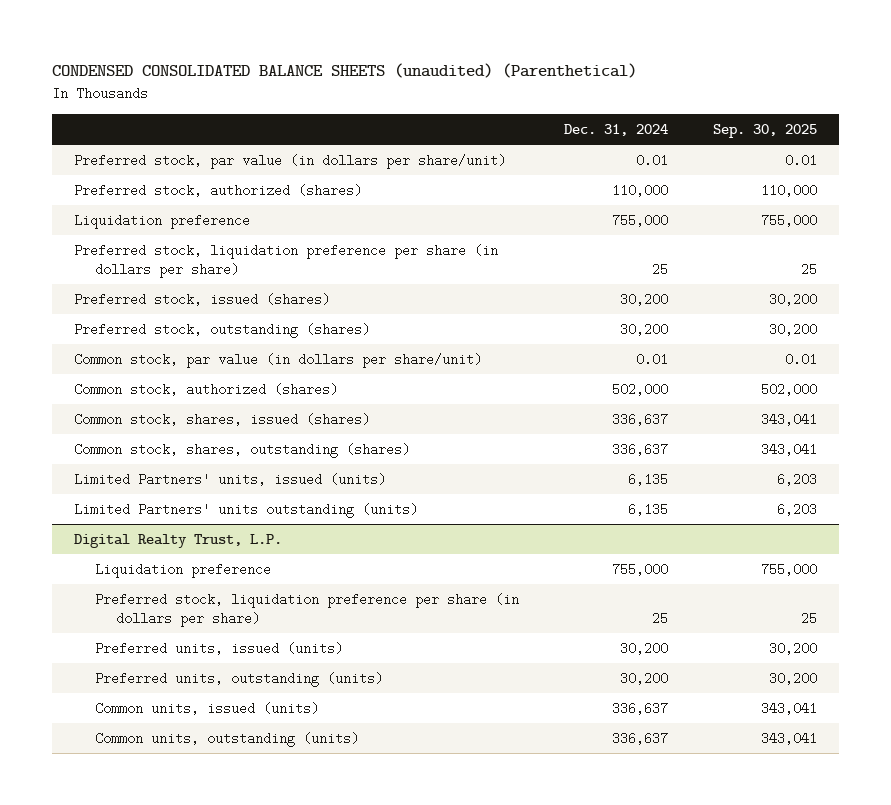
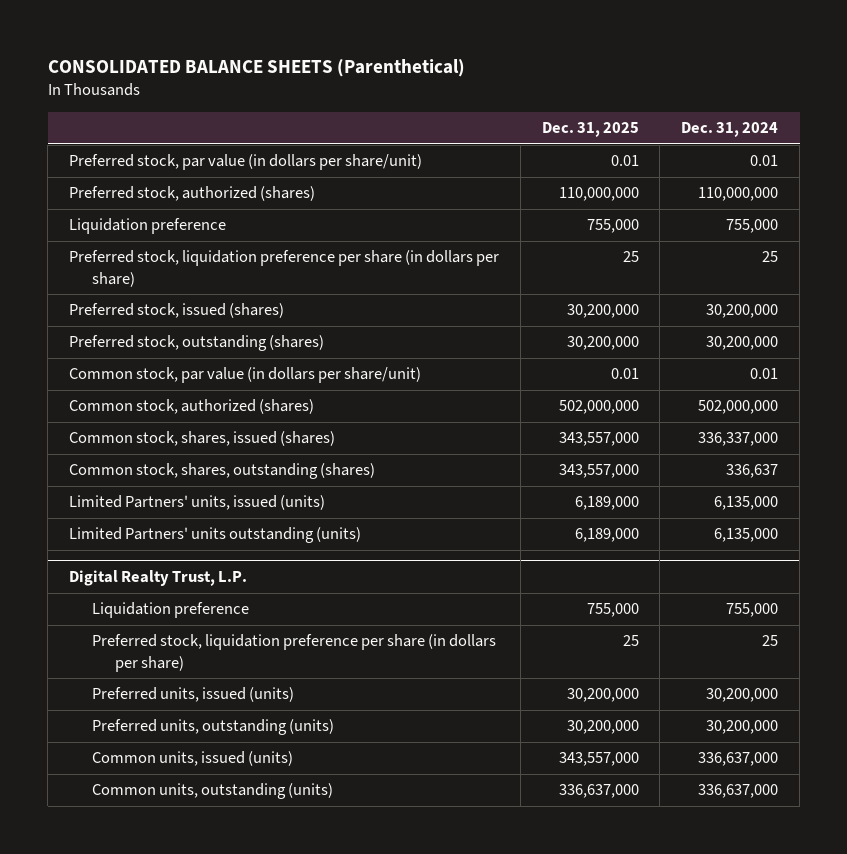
- CONDENSED CONSOLIDATED BALANCE SHEETS (unaudited) (Parenthetical)
+ CONSOLIDATED BALANCE SHEETS (Parenthetical)
- | Dec. 31, 2024 | Sep. 30, 2025
+ | Dec. 31, 2025 | Dec. 31, 2024
- Preferred stock, authorized (shares) | 110,000 | 110,000
+ Preferred stock, authorized (shares) | 110,000,000 | 110,000,000
- Preferred stock, issued (shares) | 30,200 | 30,200
- Preferred stock, outstanding (shares) | 30,200 | 30,200
+ Preferred stock, issued (shares) | 30,200,000 | 30,200,000
+ Preferred stock, outstanding (shares) | 30,200,000 | 30,200,000
- Common stock, authorized (shares) | 502,000 | 502,000
- Common stock, shares, issued (shares) | 336,637 | 343,041
+ Common stock, authorized (shares) | 502,000,000 | 502,000,000
+ Common stock, shares, issued (shares) | 343,557,000 | 336,337,000
- Limited Partners' units, issued (units) | 6,135 | 6,203
- Limited Partners' units outstanding (units) | 6,135 | 6,203
+ Limited Partners' units, issued (units) | 6,189,000 | 6,135,000
+ Limited Partners' units outstanding (units) | 6,189,000 | 6,135,000
@ Digital Realty Trust, L.P.
- Preferred units, issued (units) | 30,200 | 30,200
- Preferred units, outstanding (units) | 30,200 | 30,200
- Common units, issued (units) | 336,637 | 343,041
- Common units, outstanding (units) | 336,637 | 343,041
+ Preferred units, issued (units) | 30,200,000 | 30,200,000
+ Preferred units, outstanding (units) | 30,200,000 | 30,200,000
+ Common units, issued (units) | 343,557,000 | 336,637,000
+ Common units, outstanding (units) | 336,637,000 | 336,637,000

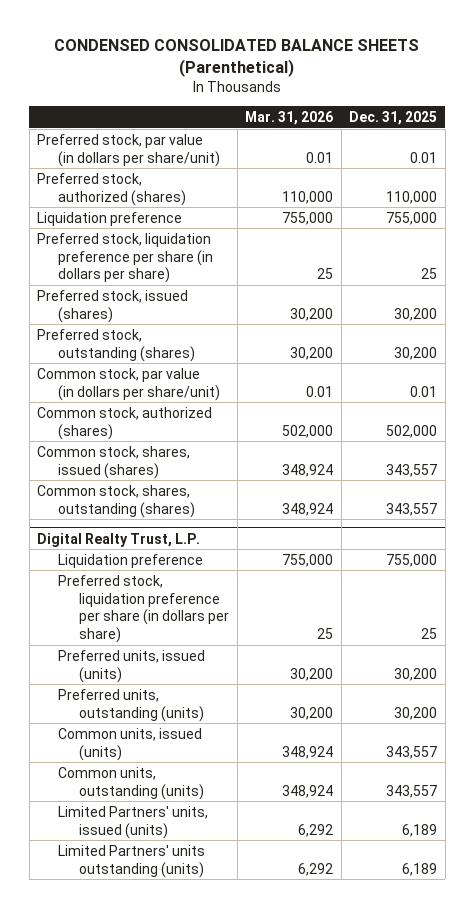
- CONSOLIDATED BALANCE SHEETS (Parenthetical)
+ CONDENSED CONSOLIDATED BALANCE SHEETS (Parenthetical)
- | Dec. 31, 2025 | Dec. 31, 2024
+ | Mar. 31, 2026 | Dec. 31, 2025
- Preferred stock, authorized (shares) | 110,000,000 | 110,000,000
+ Preferred stock, authorized (shares) | 110,000 | 110,000
- Preferred stock, issued (shares) | 30,200,000 | 30,200,000
- Preferred stock, outstanding (shares) | 30,200,000 | 30,200,000
+ Preferred stock, issued (shares) | 30,200 | 30,200
+ Preferred stock, outstanding (shares) | 30,200 | 30,200
- Common stock, authorized (shares) | 502,000,000 | 502,000,000
- Common stock, shares, issued (shares) | 343,557,000 | 336,337,000
- Common stock, shares, outstanding (shares) | 343,557,000 | 336,637
- Limited Partners' units, issued (units) | 6,189,000 | 6,135,000
- Limited Partners' units outstanding (units) | 6,189,000 | 6,135,000
+ Common stock, authorized (shares) | 502,000 | 502,000
+ Common stock, shares, issued (shares) | 348,924 | 343,557
+ Common stock, shares, outstanding (shares) | 348,924 | 343,557
@ Digital Realty Trust, L.P.
- Preferred units, issued (units) | 30,200,000 | 30,200,000
- Preferred units, outstanding (units) | 30,200,000 | 30,200,000
- Common units, issued (units) | 343,557,000 | 336,637,000
- Common units, outstanding (units) | 336,637,000 | 336,637,000
+ Preferred units, issued (units) | 30,200 | 30,200
+ Preferred units, outstanding (units) | 30,200 | 30,200
+ Common units, issued (units) | 348,924 | 343,557
+ Common units, outstanding (units) | 348,924 | 343,557
+ Limited Partners' units, issued (units) | 6,292 | 6,189
+ Limited Partners' units outstanding (units) | 6,292 | 6,189

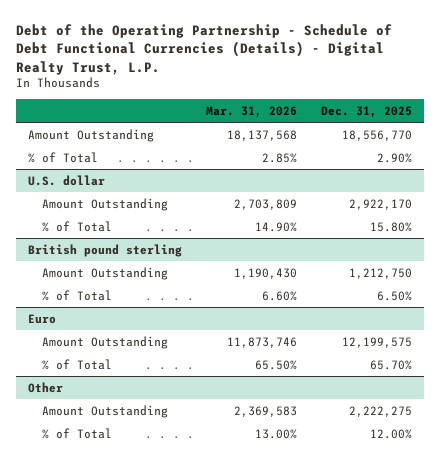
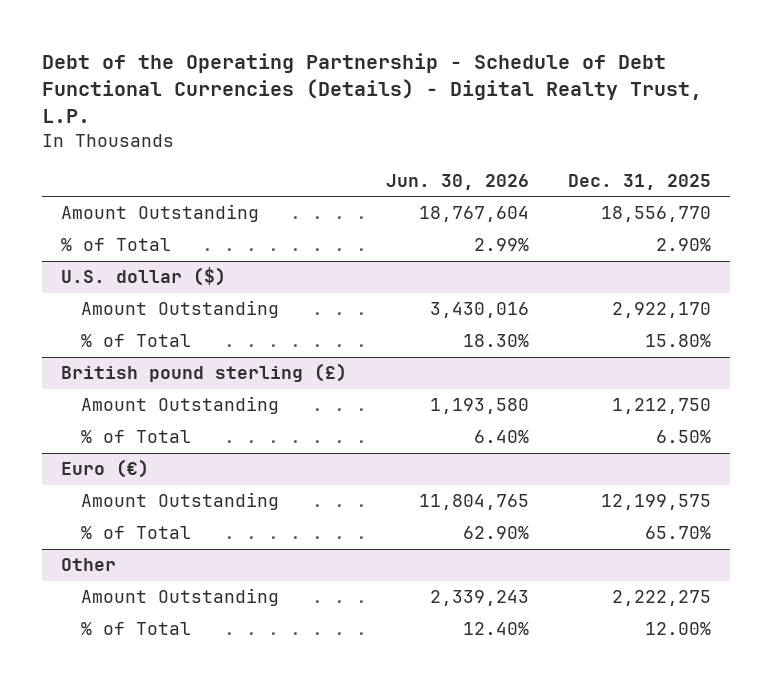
- | Mar. 31, 2026 | Dec. 31, 2025
+ | Jun. 30, 2026 | Dec. 31, 2025
- U.S. dollar
+ U.S. dollar ($)
- British pound sterling
+ British pound sterling (£)
- Euro
+ Euro (€)

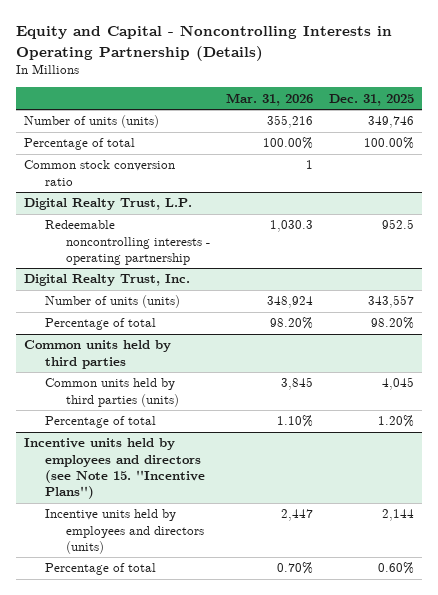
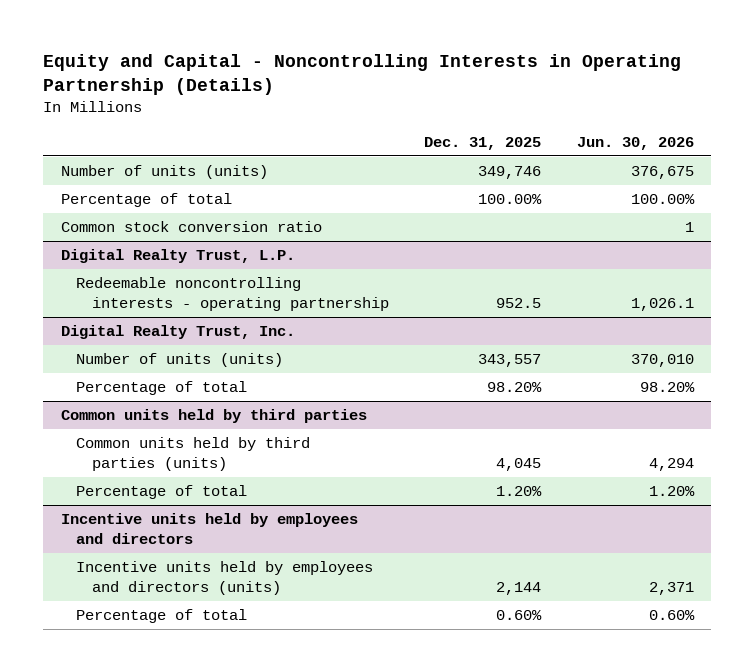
- | Mar. 31, 2026 | Dec. 31, 2025
+ | Dec. 31, 2025 | Jun. 30, 2026
- Incentive units held by employees and directors (see Note 15. ''Incentive Plans'')
+ Incentive units held by employees and directors

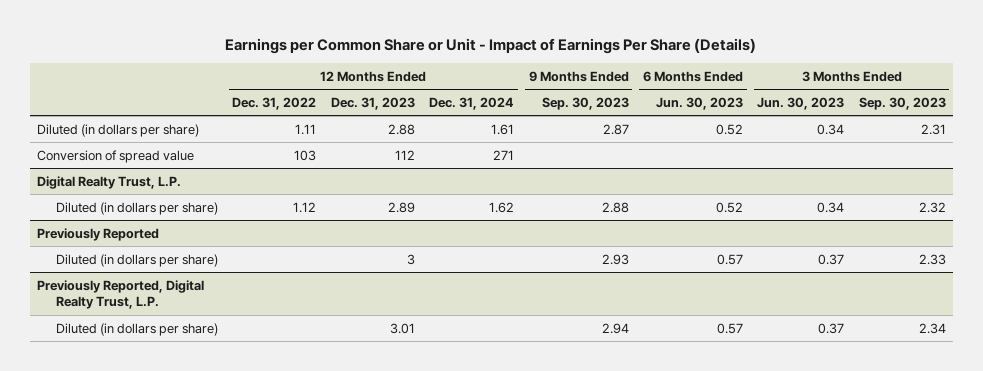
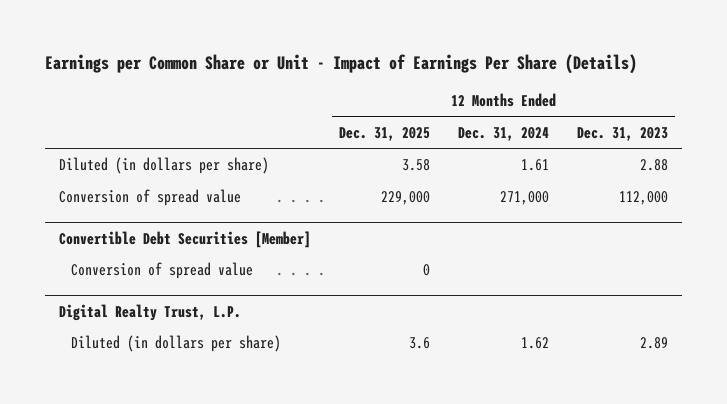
- | 12 Months Ended Dec. 31, 2022 | 12 Months Ended Dec. 31, 2023 | 12 Months Ended Dec. 31, 2024 | 9 Months Ended Sep. 30, 2023 | 6 Months Ended Jun. 30, 2023 | 3 Months Ended Jun. 30, 2023 | 3 Months Ended Sep. 30, 2023
+ | 12 Months Ended Dec. 31, 2025 | 12 Months Ended Dec. 31, 2024 | 12 Months Ended Dec. 31, 2023
- Conversion of spread value | 103 | 112 | 271 | | | |
+ Conversion of spread value | 229,000 | 271,000 | 112,000
+ Convertible Debt Securities [Member]
+ Conversion of spread value | 0 | |
- Previously Reported
- Diluted (in dollars per share) | | 3 | | 2.93 | 0.57 | 0.37 | 2.33
- Previously Reported, Digital Realty Trust, L.P.
- Diluted (in dollars per share) | | 3.01 | | 2.94 | 0.57 | 0.37 | 2.34

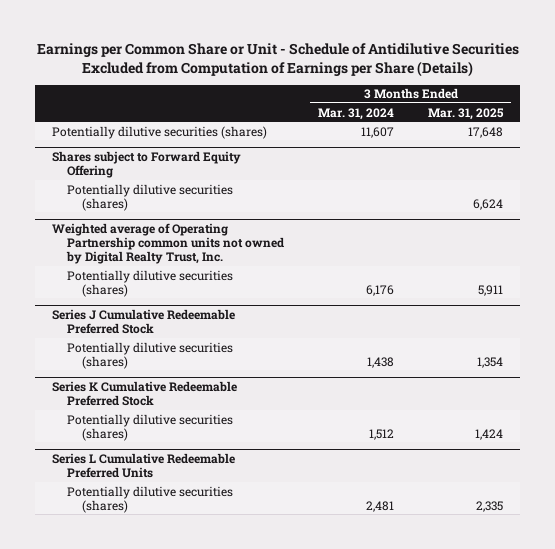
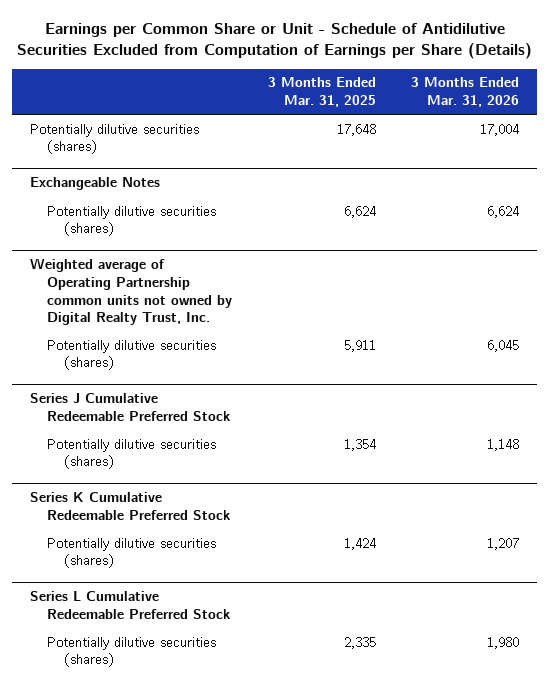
- | 3 Months Ended Mar. 31, 2024 | 3 Months Ended Mar. 31, 2025
+ | 3 Months Ended Mar. 31, 2025 | 3 Months Ended Mar. 31, 2026
- Shares subject to Forward Equity Offering
+ Exchangeable Notes
- Series L Cumulative Redeemable Preferred Units
+ Series L Cumulative Redeemable Preferred Stock

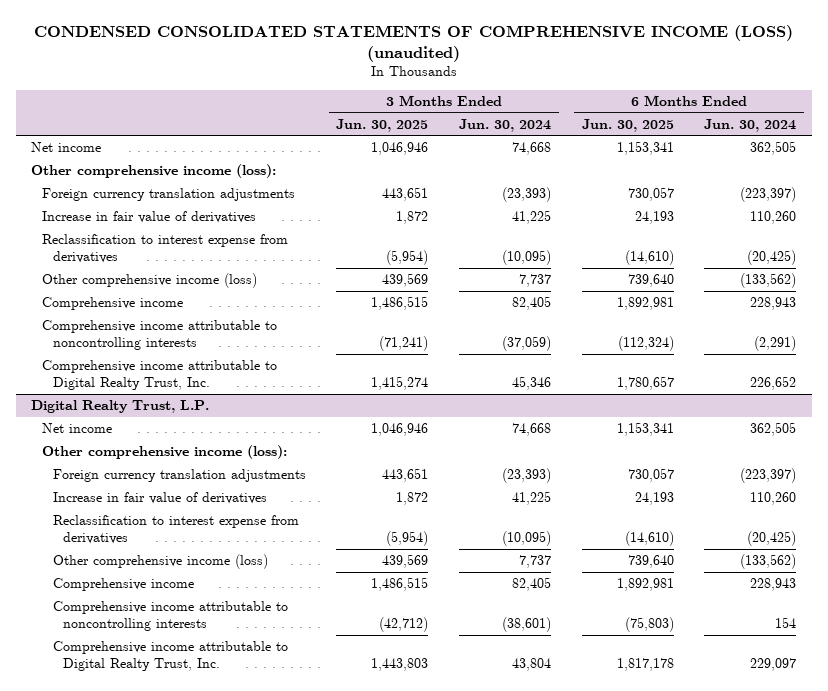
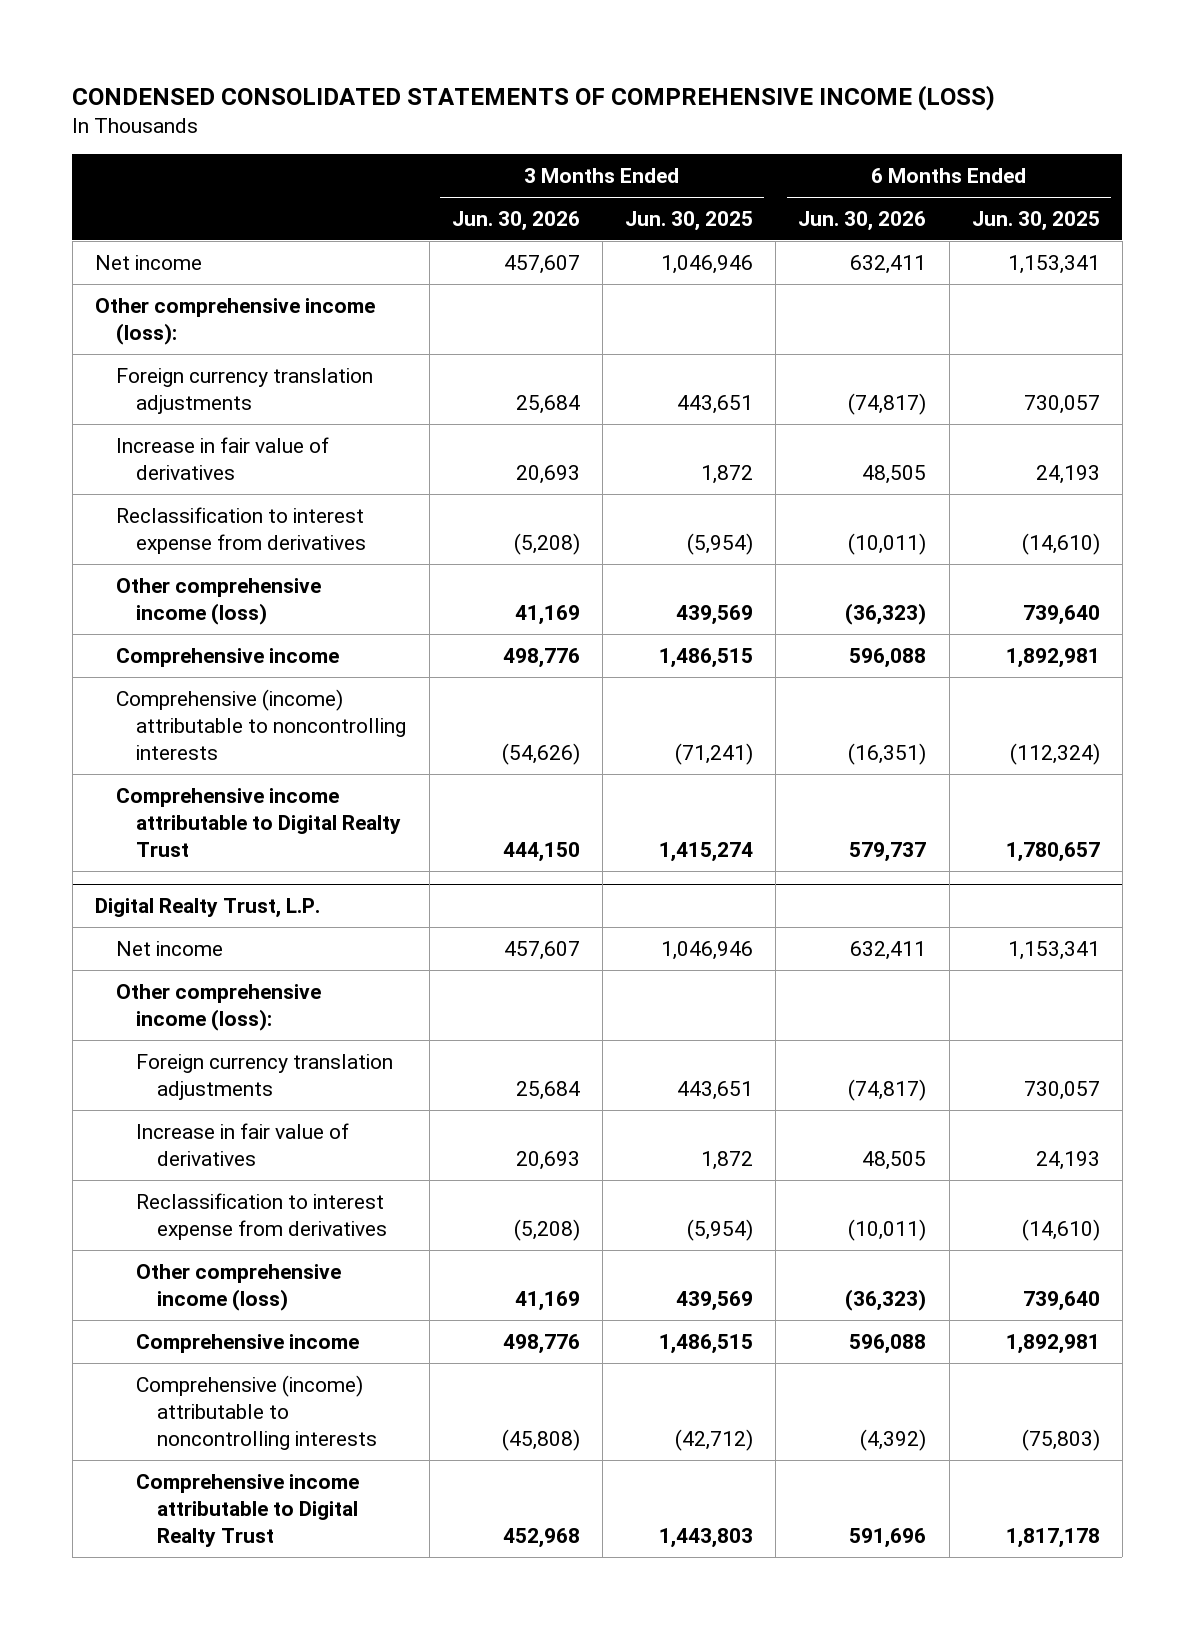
- CONDENSED CONSOLIDATED STATEMENTS OF COMPREHENSIVE INCOME (LOSS) (unaudited)
+ CONDENSED CONSOLIDATED STATEMENTS OF COMPREHENSIVE INCOME (LOSS)
- | 3 Months Ended Jun. 30, 2025 | 3 Months Ended Jun. 30, 2024 | 6 Months Ended Jun. 30, 2025 | 6 Months Ended Jun. 30, 2024
+ | 3 Months Ended Jun. 30, 2026 | 3 Months Ended Jun. 30, 2025 | 6 Months Ended Jun. 30, 2026 | 6 Months Ended Jun. 30, 2025
- Comprehensive income attributable to noncontrolling interests | (71,241) | (37,059) | (112,324) | (2,291)
- Comprehensive income attributable to Digital Realty Trust, Inc. | 1,415,274 | 45,346 | 1,780,657 | 226,652
+ Comprehensive (income) attributable to noncontrolling interests | (54,626) | (71,241) | (16,351) | (112,324)
+ Comprehensive income attributable to Digital Realty Trust | 444,150 | 1,415,274 | 579,737 | 1,780,657
@ Digital Realty Trust, L.P.
- Comprehensive income attributable to noncontrolling interests | (42,712) | (38,601) | (75,803) | 154
- Comprehensive income attributable to Digital Realty Trust, Inc. | 1,443,803 | 43,804 | 1,817,178 | 229,097
+ Comprehensive (income) attributable to noncontrolling interests | (45,808) | (42,712) | (4,392) | (75,803)
+ Comprehensive income attributable to Digital Realty Trust | 452,968 | 1,443,803 | 591,696 | 1,817,178

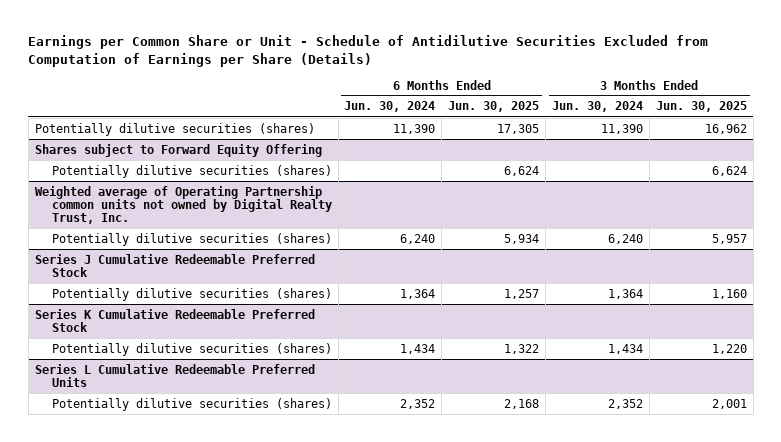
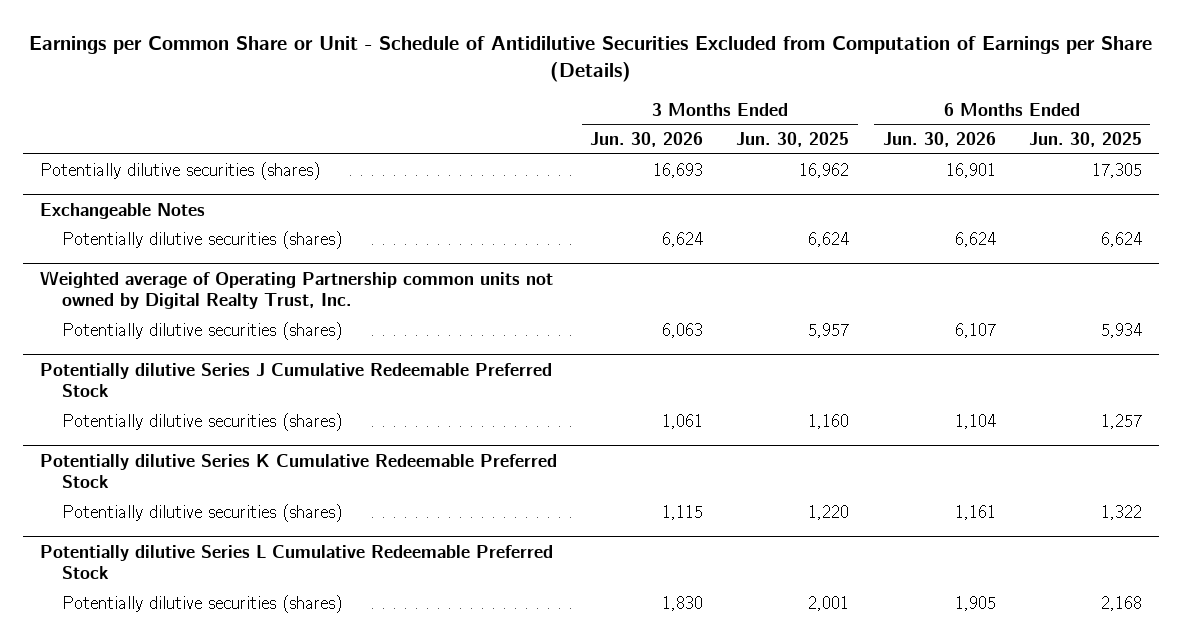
- | 6 Months Ended Jun. 30, 2024 | 6 Months Ended Jun. 30, 2025 | 3 Months Ended Jun. 30, 2024 | 3 Months Ended Jun. 30, 2025
+ | 3 Months Ended Jun. 30, 2026 | 3 Months Ended Jun. 30, 2025 | 6 Months Ended Jun. 30, 2026 | 6 Months Ended Jun. 30, 2025
- Shares subject to Forward Equity Offering
+ Exchangeable Notes
- Series J Cumulative Redeemable Preferred Stock
+ Potentially dilutive Series J Cumulative Redeemable Preferred Stock
- Series K Cumulative Redeemable Preferred Stock
+ Potentially dilutive Series K Cumulative Redeemable Preferred Stock
- Series L Cumulative Redeemable Preferred Units
+ Potentially dilutive Series L Cumulative Redeemable Preferred Stock

